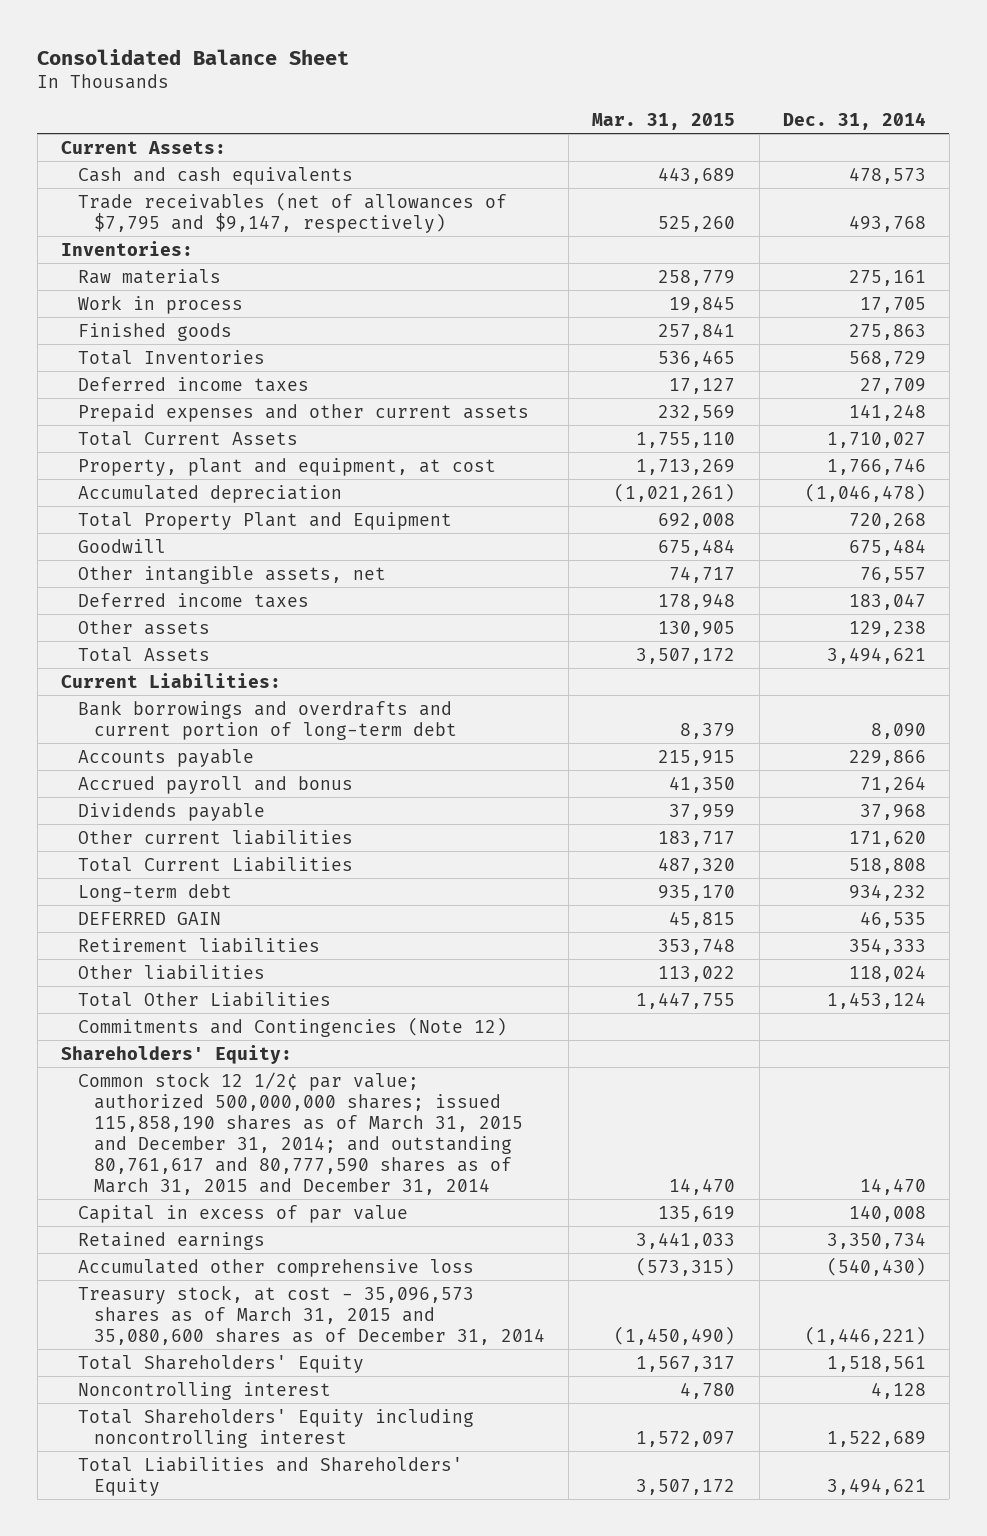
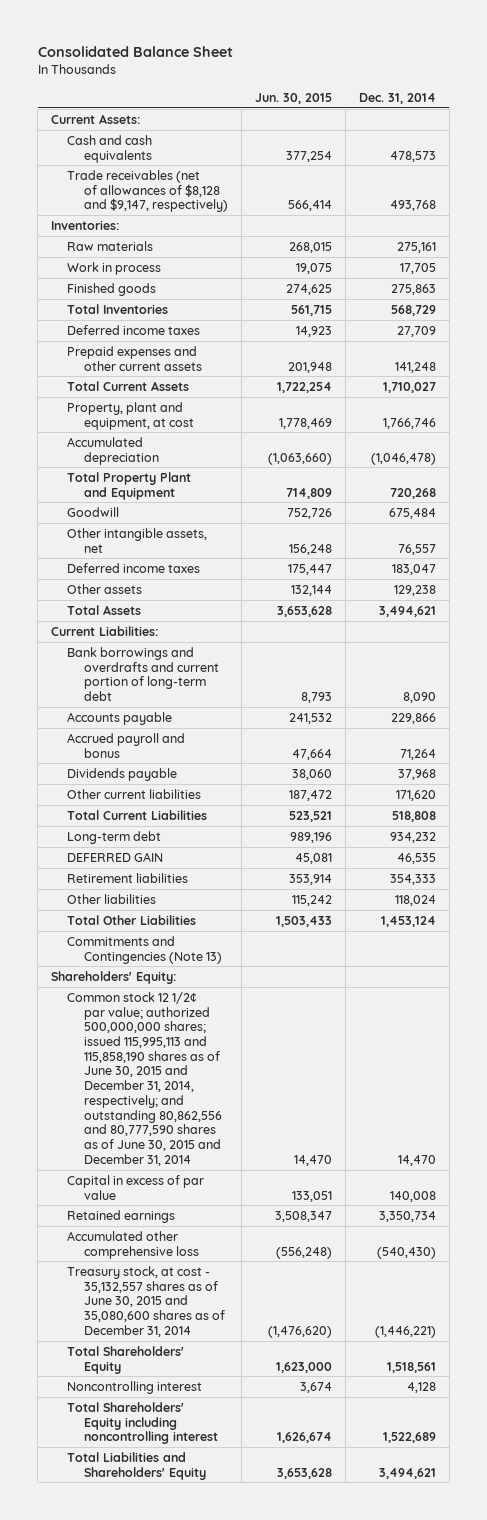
- | Mar. 31, 2015 | Dec. 31, 2014
+ | Jun. 30, 2015 | Dec. 31, 2014
- Trade receivables (net of allowances of $7,795 and $9,147, respectively) | 525,260 | 493,768
+ Trade receivables (net of allowances of $8,128 and $9,147, respectively) | 566,414 | 493,768
- Commitments and Contingencies (Note 12)
+ Commitments and Contingencies (Note 13)
- Common stock 12 1/2¢ par value; authorized 500,000,000 shares; issued 115,858,190 shares as of March 31, 2015 and December 31, 2014; and outstanding 80,761,617 and 80,777,590 shares as of March 31, 2015 and December 31, 2014 | 14,470 | 14,470
+ Common stock 12 1/2¢ par value; authorized 500,000,000 shares; issued 115,995,113 and 115,858,190 shares as of June 30, 2015 and December 31, 2014, respectively; and outstanding 80,862,556 and 80,777,590 shares as of June 30, 2015 and December 31, 2014 | 14,470 | 14,470
- Treasury stock, at cost - 35,096,573 shares as of March 31, 2015 and 35,080,600 shares as of December 31, 2014 | (1,450,490) | (1,446,221)
+ Treasury stock, at cost - 35,132,557 shares as of June 30, 2015 and 35,080,600 shares as of December 31, 2014 | (1,476,620) | (1,446,221)

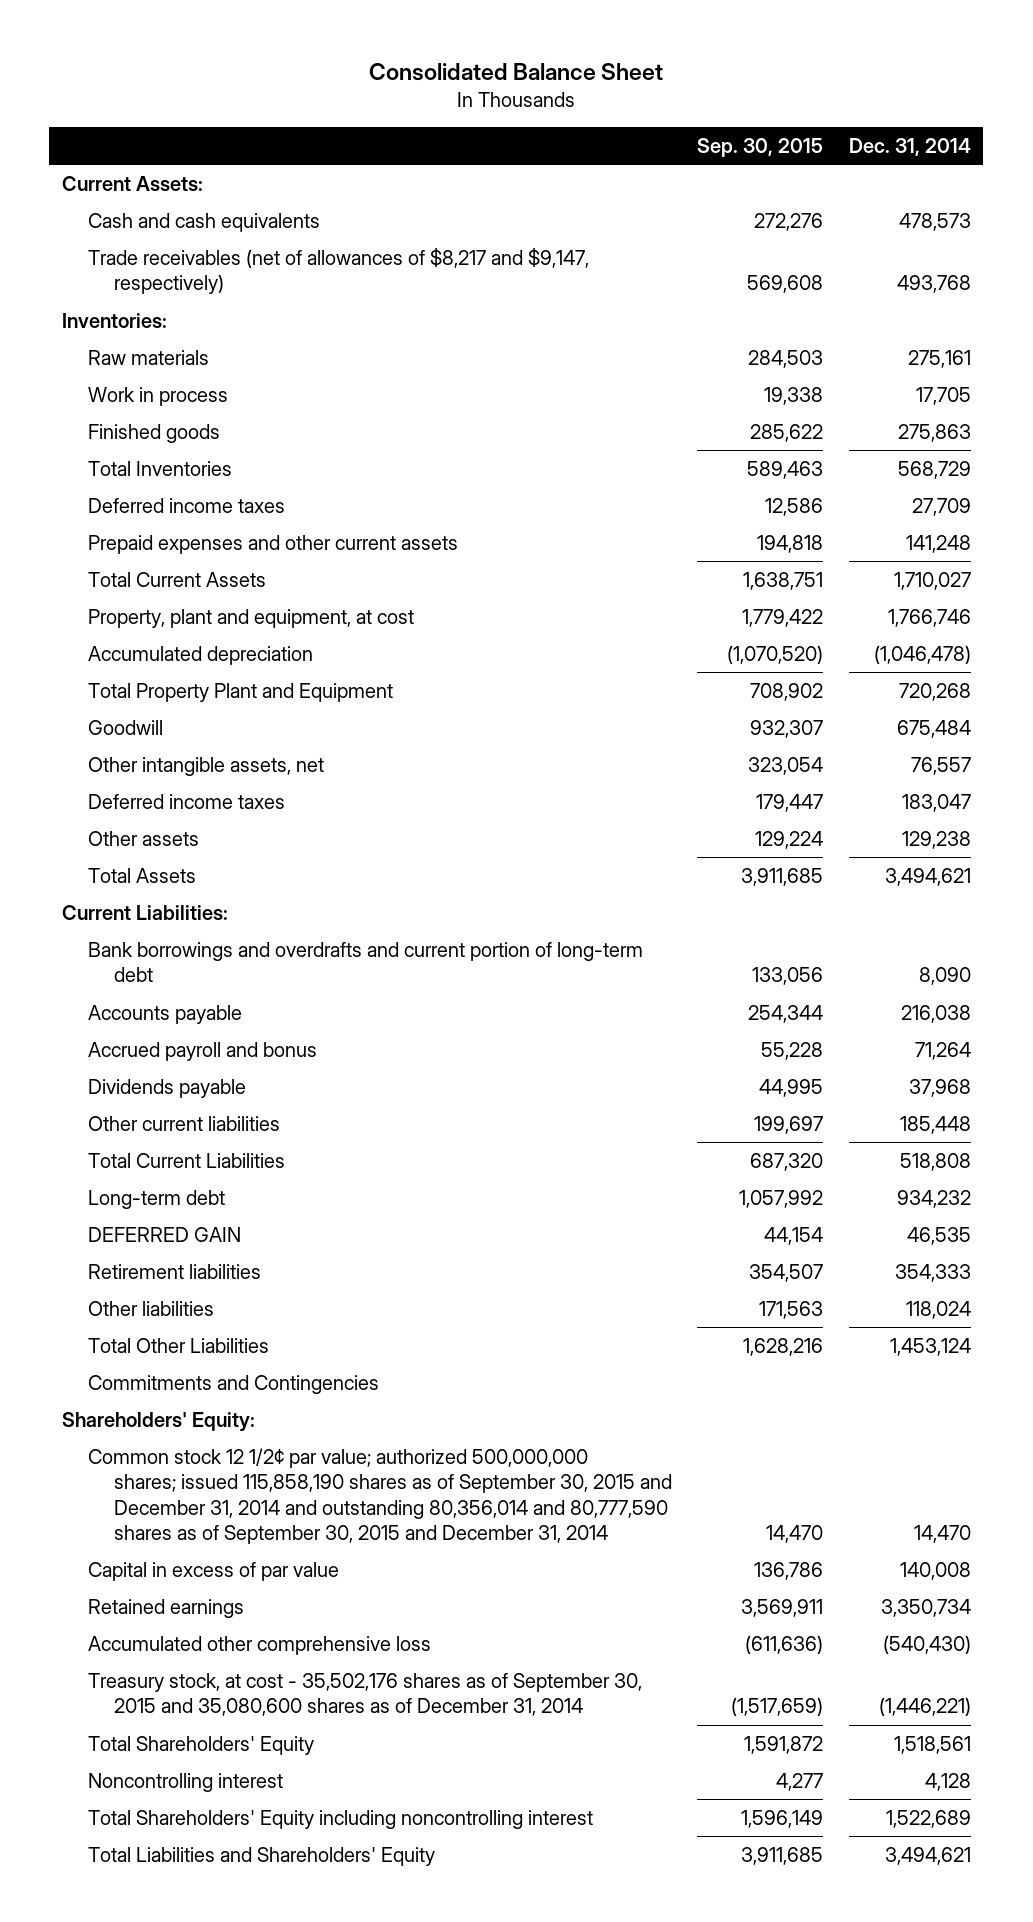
- | Jun. 30, 2015 | Dec. 31, 2014
+ | Sep. 30, 2015 | Dec. 31, 2014
- Trade receivables (net of allowances of $8,128 and $9,147, respectively) | 566,414 | 493,768
+ Trade receivables (net of allowances of $8,217 and $9,147, respectively) | 569,608 | 493,768
- Accounts payable | 241,532 | 229,866
+ Accounts payable | 254,344 | 216,038
- Other current liabilities | 187,472 | 171,620
+ Other current liabilities | 199,697 | 185,448
- Commitments and Contingencies (Note 13)
+ Commitments and Contingencies
- Common stock 12 1/2¢ par value; authorized 500,000,000 shares; issued 115,995,113 and 115,858,190 shares as of June 30, 2015 and December 31, 2014, respectively; and outstanding 80,862,556 and 80,777,590 shares as of June 30, 2015 and December 31, 2014 | 14,470 | 14,470
+ Common stock 12 1/2¢ par value; authorized 500,000,000 shares; issued 115,858,190 shares as of September 30, 2015 and December 31, 2014 and outstanding 80,356,014 and 80,777,590 shares as of September 30, 2015 and December 31, 2014 | 14,470 | 14,470
- Treasury stock, at cost - 35,132,557 shares as of June 30, 2015 and 35,080,600 shares as of December 31, 2014 | (1,476,620) | (1,446,221)
+ Treasury stock, at cost - 35,502,176 shares as of September 30, 2015 and 35,080,600 shares as of December 31, 2014 | (1,517,659) | (1,446,221)

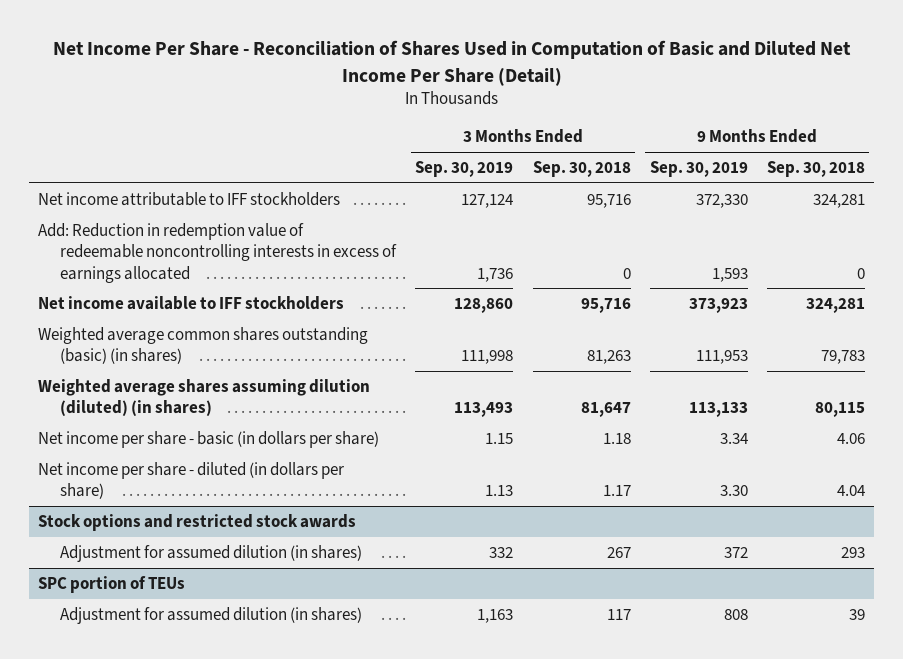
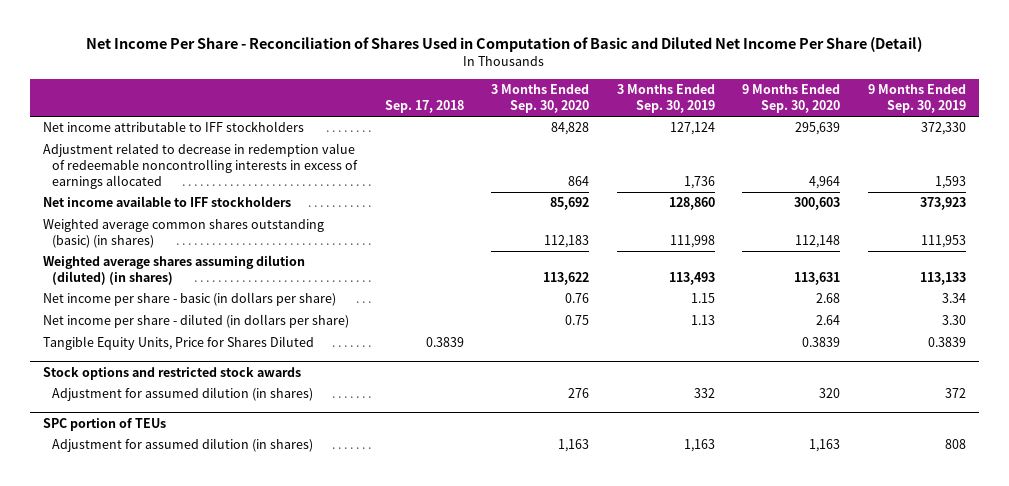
- | 3 Months Ended Sep. 30, 2019 | 3 Months Ended Sep. 30, 2018 | 9 Months Ended Sep. 30, 2019 | 9 Months Ended Sep. 30, 2018
+ | Sep. 17, 2018 | 3 Months Ended Sep. 30, 2020 | 3 Months Ended Sep. 30, 2019 | 9 Months Ended Sep. 30, 2020 | 9 Months Ended Sep. 30, 2019
- Add: Reduction in redemption value of redeemable noncontrolling interests in excess of earnings allocated | 1,736 | 0 | 1,593 | 0
+ Adjustment related to decrease in redemption value of redeemable noncontrolling interests in excess of earnings allocated | | 864 | 1,736 | 4,964 | 1,593
+ Tangible Equity Units, Price for Shares Diluted | 0.3839 | | | 0.3839 | 0.3839

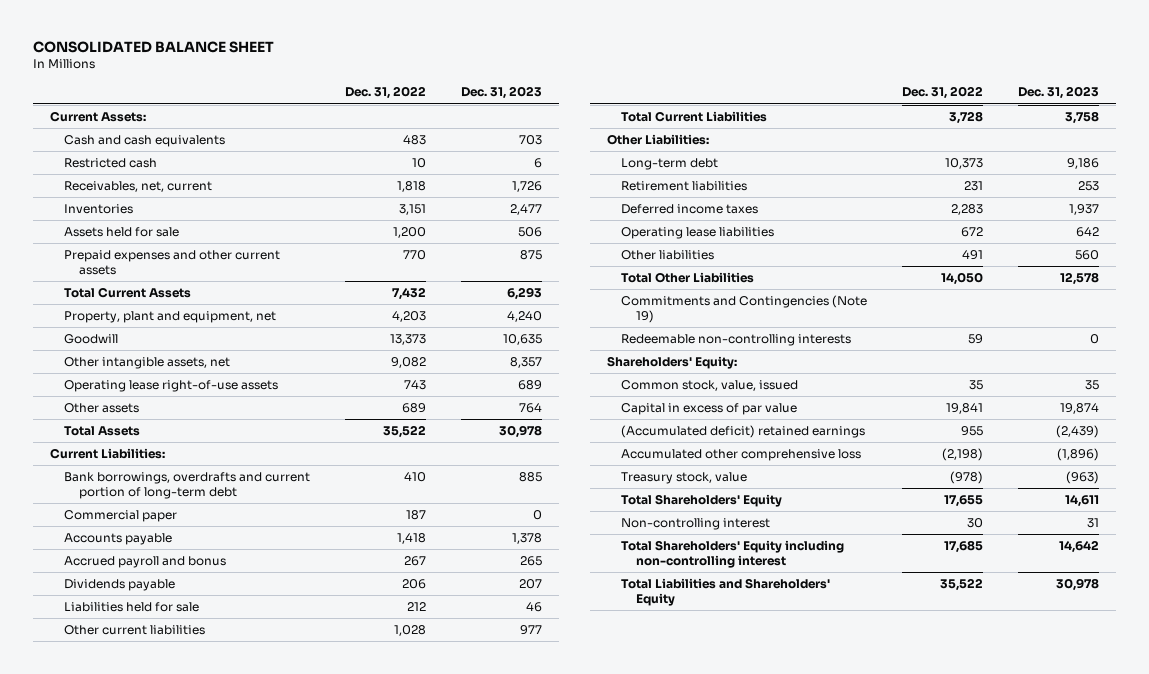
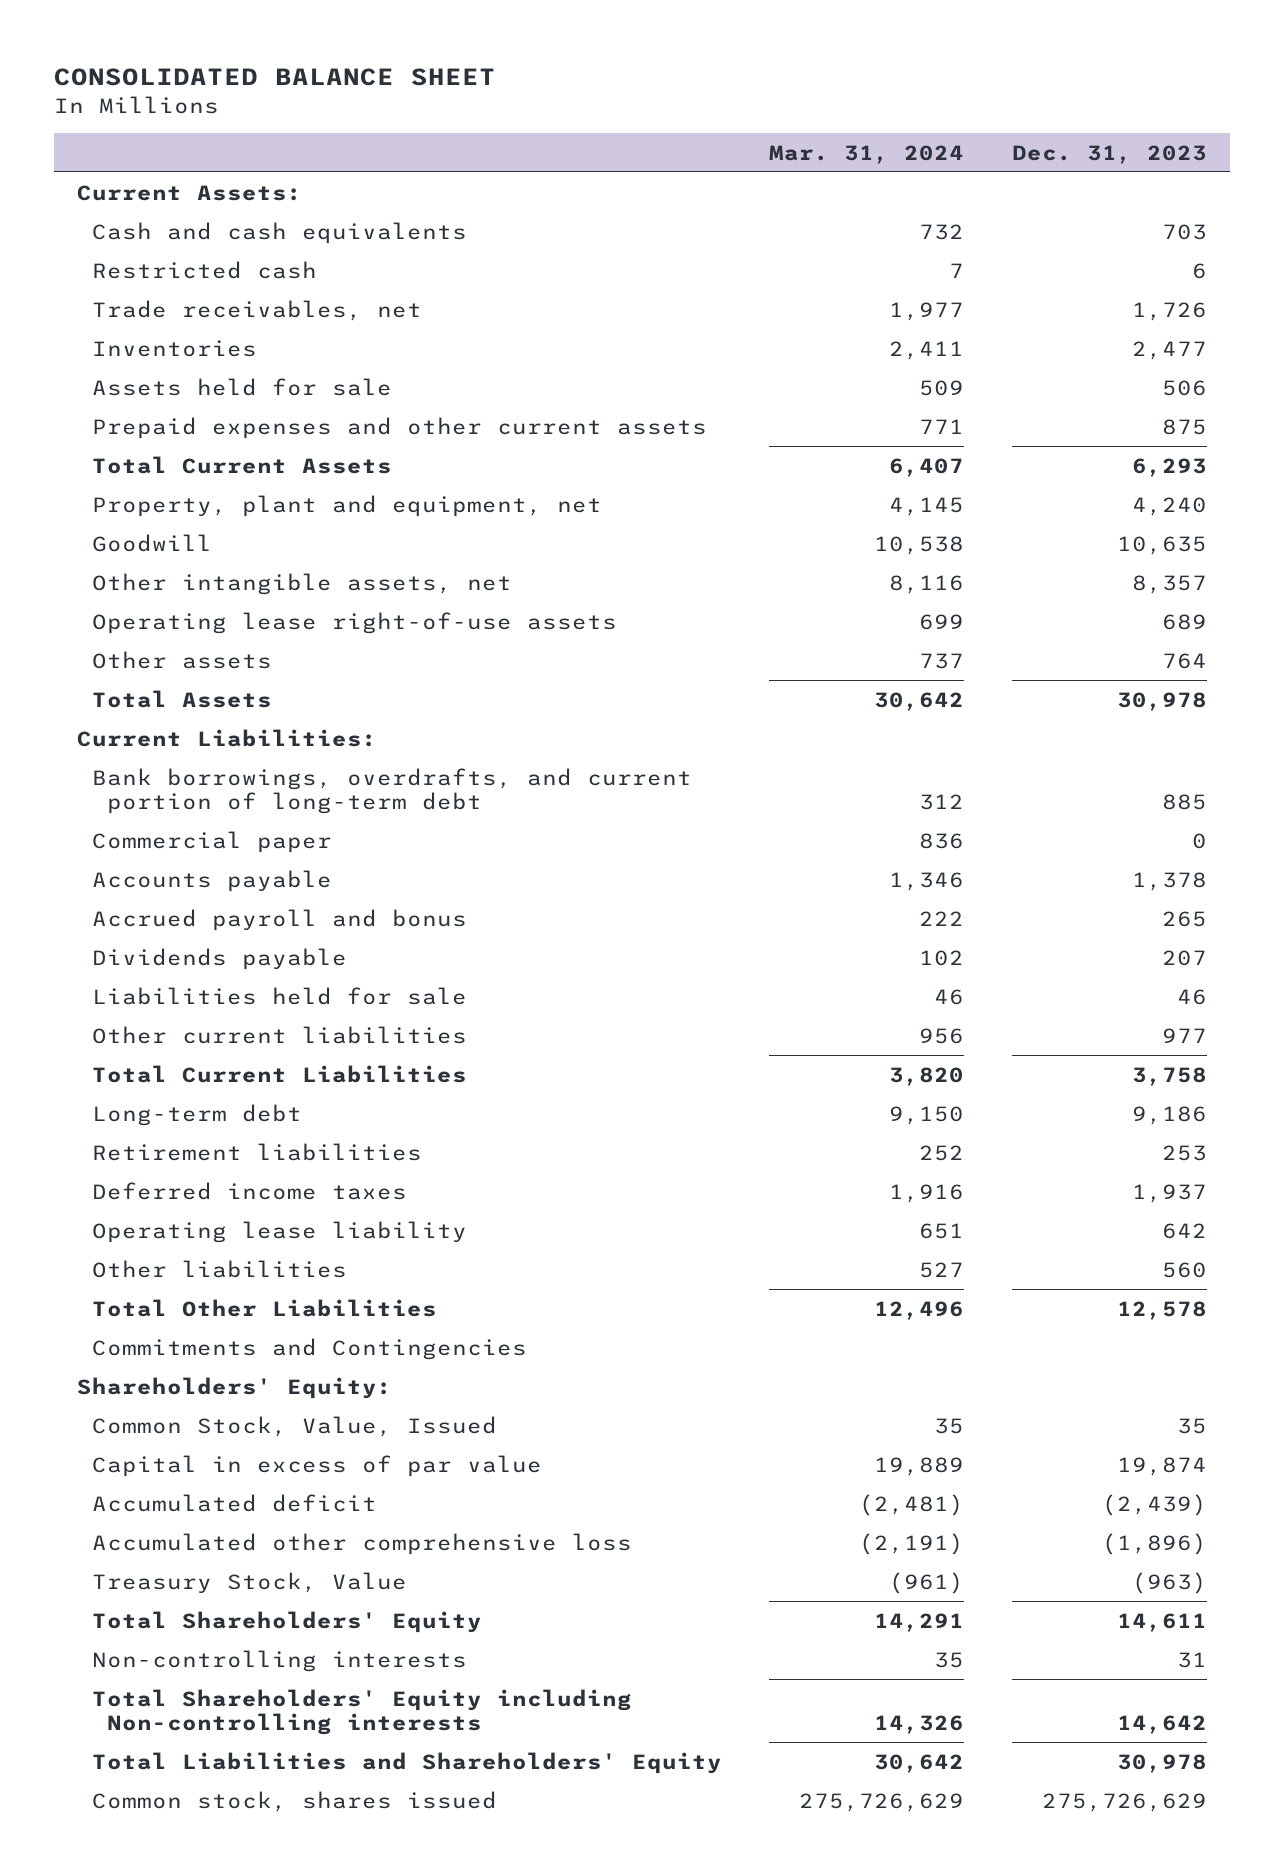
- | Dec. 31, 2022 | Dec. 31, 2023
+ | Mar. 31, 2024 | Dec. 31, 2023
- Receivables, net, current | 1,818 | 1,726
+ Trade receivables, net | 1,977 | 1,726
- Bank borrowings, overdrafts and current portion of long-term debt | 410 | 885
+ Bank borrowings, overdrafts, and current portion of long-term debt | 312 | 885
- Other Liabilities:
- Operating lease liabilities | 672 | 642
+ Operating lease liability | 651 | 642
- Commitments and Contingencies (Note 19)
- Redeemable non-controlling interests | 59 | 0
+ Commitments and Contingencies
- Common stock, value, issued | 35 | 35
+ Common Stock, Value, Issued | 35 | 35
- (Accumulated deficit) retained earnings | 955 | (2,439)
+ Accumulated deficit | (2,481) | (2,439)
- Treasury stock, value | (978) | (963)
+ Treasury Stock, Value | (961) | (963)
- Non-controlling interest | 30 | 31
- Total Shareholders' Equity including non-controlling interest | 17,685 | 14,642
+ Non-controlling interests | 35 | 31
+ Total Shareholders' Equity including Non-controlling interests | 14,326 | 14,642
+ Common stock, shares issued | 275,726,629 | 275,726,629

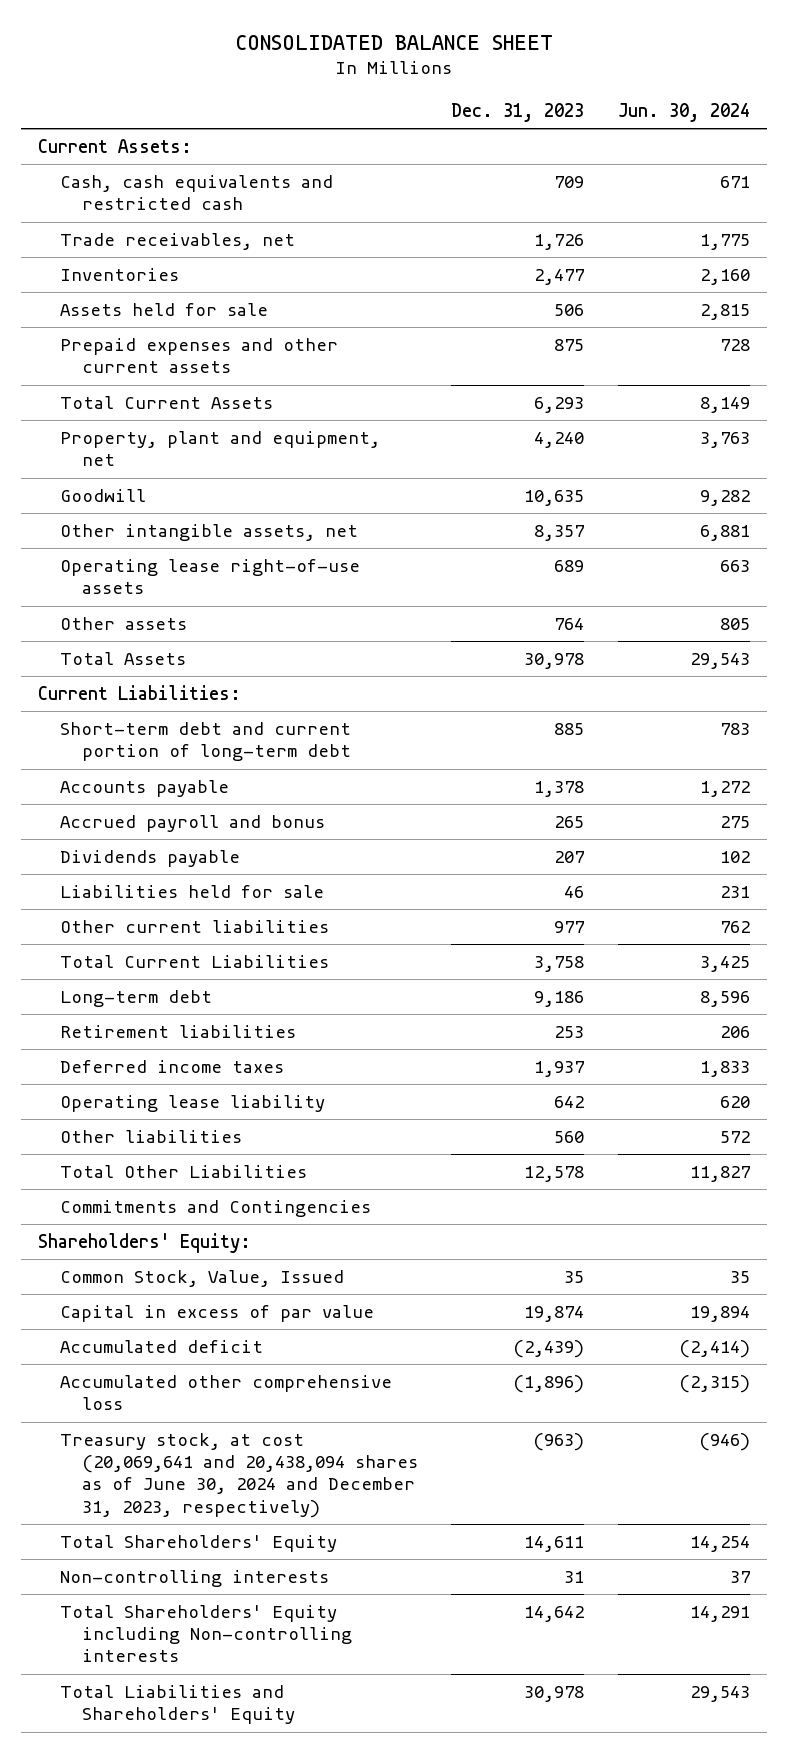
- | Mar. 31, 2024 | Dec. 31, 2023
+ | Dec. 31, 2023 | Jun. 30, 2024
- Cash and cash equivalents | 732 | 703
- Restricted cash | 7 | 6
+ Cash, cash equivalents and restricted cash | 709 | 671
- Bank borrowings, overdrafts, and current portion of long-term debt | 312 | 885
- Commercial paper | 836 | 0
+ Short-term debt and current portion of long-term debt | 885 | 783
- Treasury Stock, Value | (961) | (963)
+ Treasury stock, at cost (20,069,641 and 20,438,094 shares as of June 30, 2024 and December 31, 2023, respectively) | (963) | (946)
- Common stock, shares issued | 275,726,629 | 275,726,629

